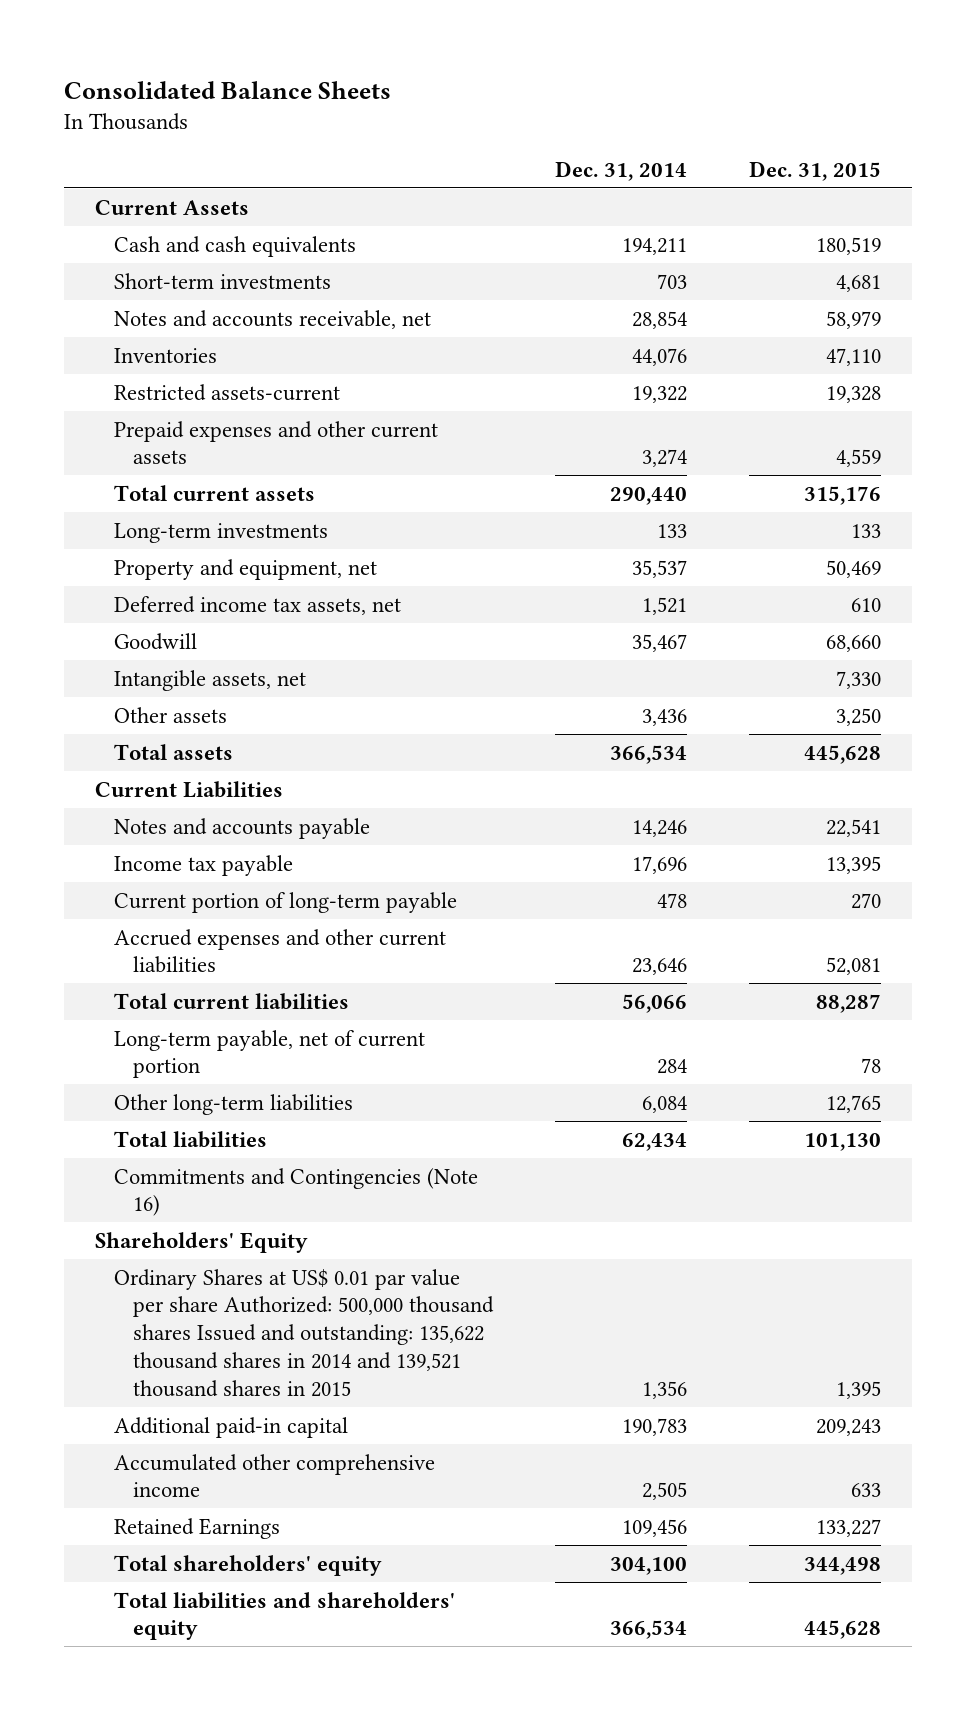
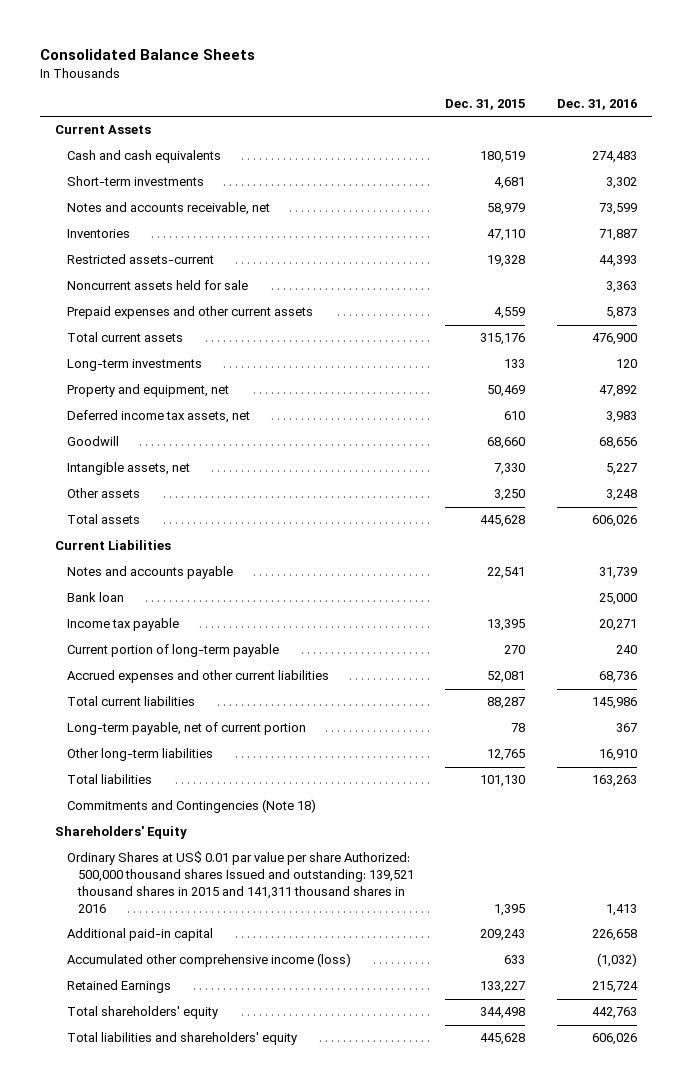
- | Dec. 31, 2014 | Dec. 31, 2015
+ | Dec. 31, 2015 | Dec. 31, 2016
+ Noncurrent assets held for sale | | 3,363
+ Bank loan | | 25,000
- Commitments and Contingencies (Note 16)
+ Commitments and Contingencies (Note 18)
- Ordinary Shares at US$ 0.01 par value per share Authorized: 500,000 thousand shares Issued and outstanding: 135,622 thousand shares in 2014 and 139,521 thousand shares in 2015 | 1,356 | 1,395
+ Ordinary Shares at US$ 0.01 par value per share Authorized: 500,000 thousand shares Issued and outstanding: 139,521 thousand shares in 2015 and 141,311 thousand shares in 2016 | 1,395 | 1,413
- Accumulated other comprehensive income | 2,505 | 633
+ Accumulated other comprehensive income (loss) | 633 | (1,032)

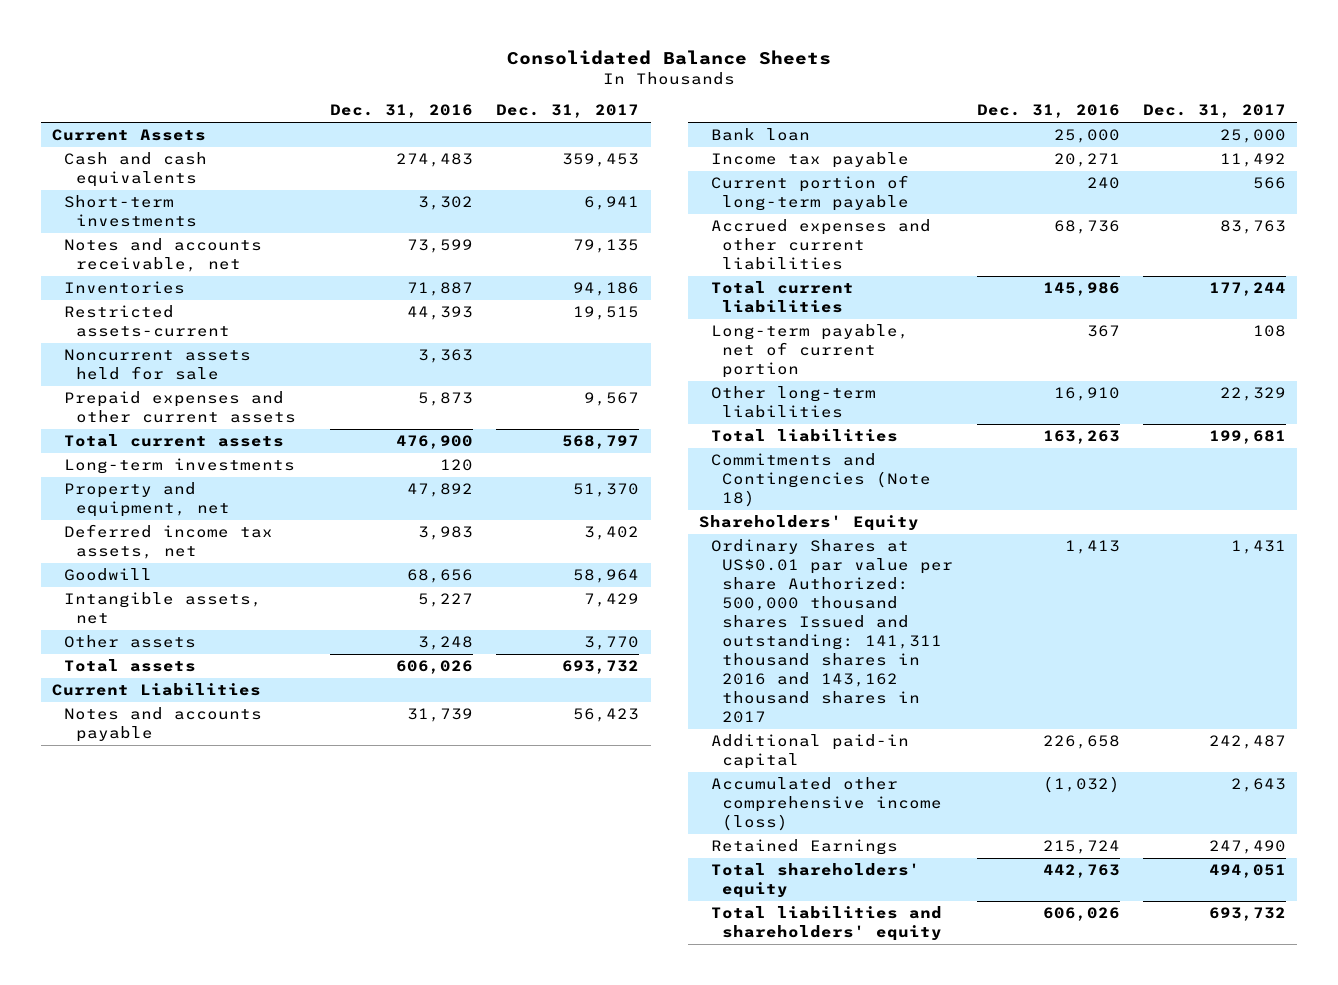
- | Dec. 31, 2015 | Dec. 31, 2016
+ | Dec. 31, 2016 | Dec. 31, 2017
- Ordinary Shares at US$ 0.01 par value per share Authorized: 500,000 thousand shares Issued and outstanding: 139,521 thousand shares in 2015 and 141,311 thousand shares in 2016 | 1,395 | 1,413
+ Ordinary Shares at US$0.01 par value per share Authorized: 500,000 thousand shares Issued and outstanding: 141,311 thousand shares in 2016 and 143,162 thousand shares in 2017 | 1,413 | 1,431

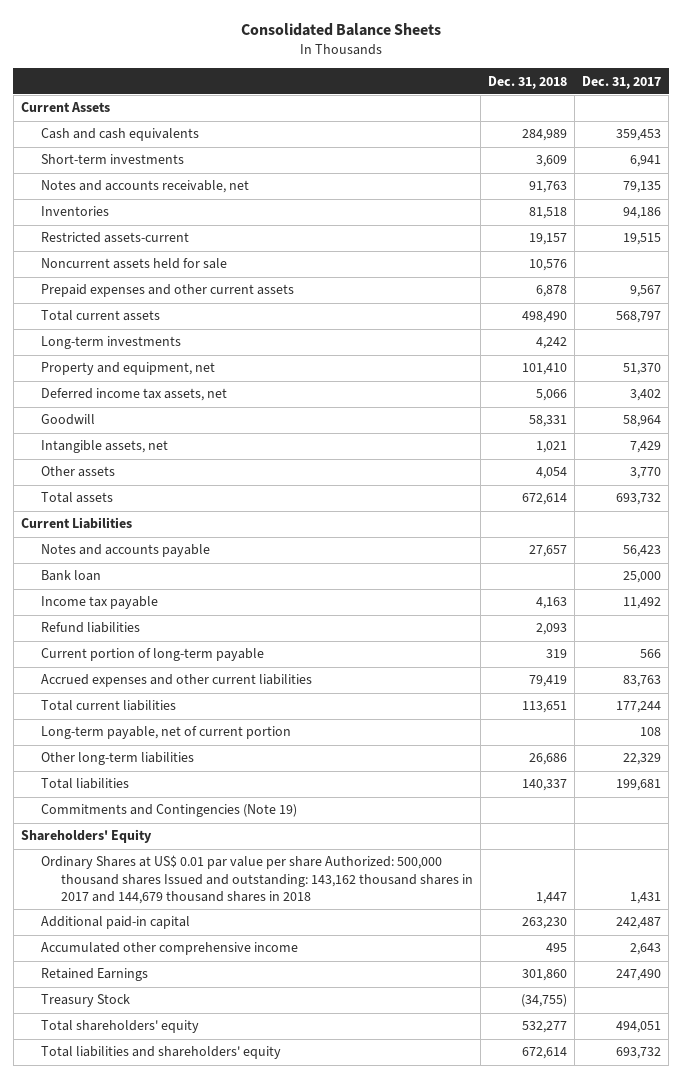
- | Dec. 31, 2016 | Dec. 31, 2017
+ | Dec. 31, 2018 | Dec. 31, 2017
+ Refund liabilities | 2,093 |
- Commitments and Contingencies (Note 18)
+ Commitments and Contingencies (Note 19)
- Ordinary Shares at US$0.01 par value per share Authorized: 500,000 thousand shares Issued and outstanding: 141,311 thousand shares in 2016 and 143,162 thousand shares in 2017 | 1,413 | 1,431
+ Ordinary Shares at US$ 0.01 par value per share Authorized: 500,000 thousand shares Issued and outstanding: 143,162 thousand shares in 2017 and 144,679 thousand shares in 2018 | 1,447 | 1,431
- Accumulated other comprehensive income (loss) | (1,032) | 2,643
+ Accumulated other comprehensive income | 495 | 2,643
+ Treasury Stock | (34,755) |

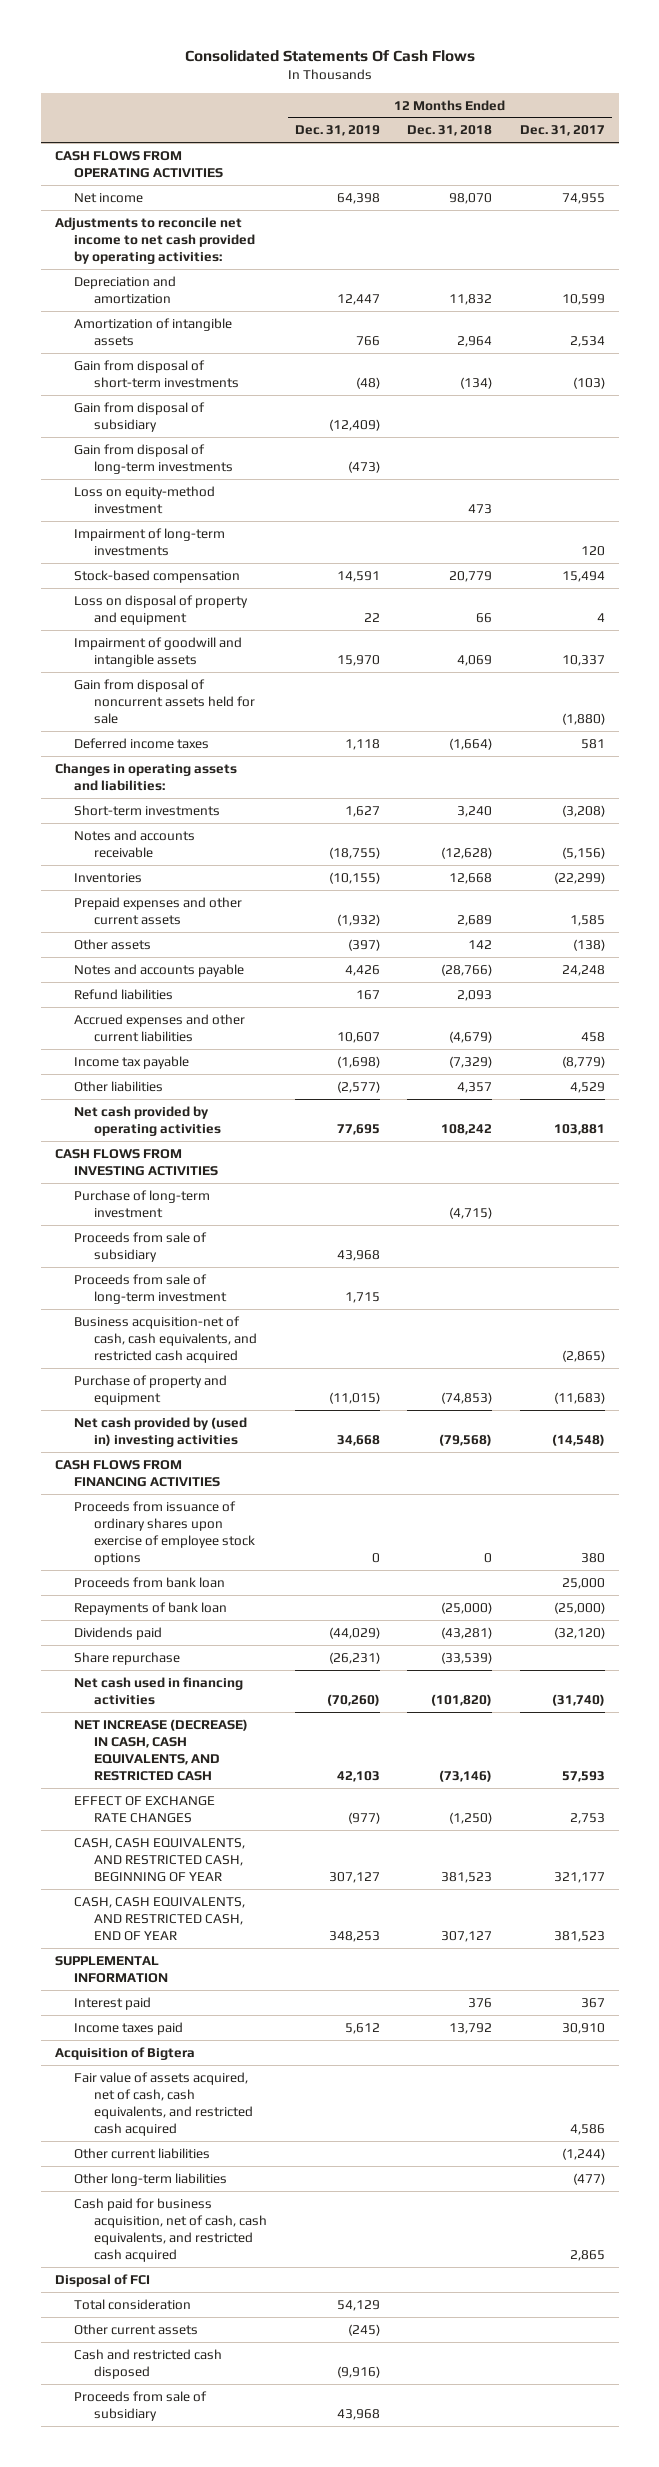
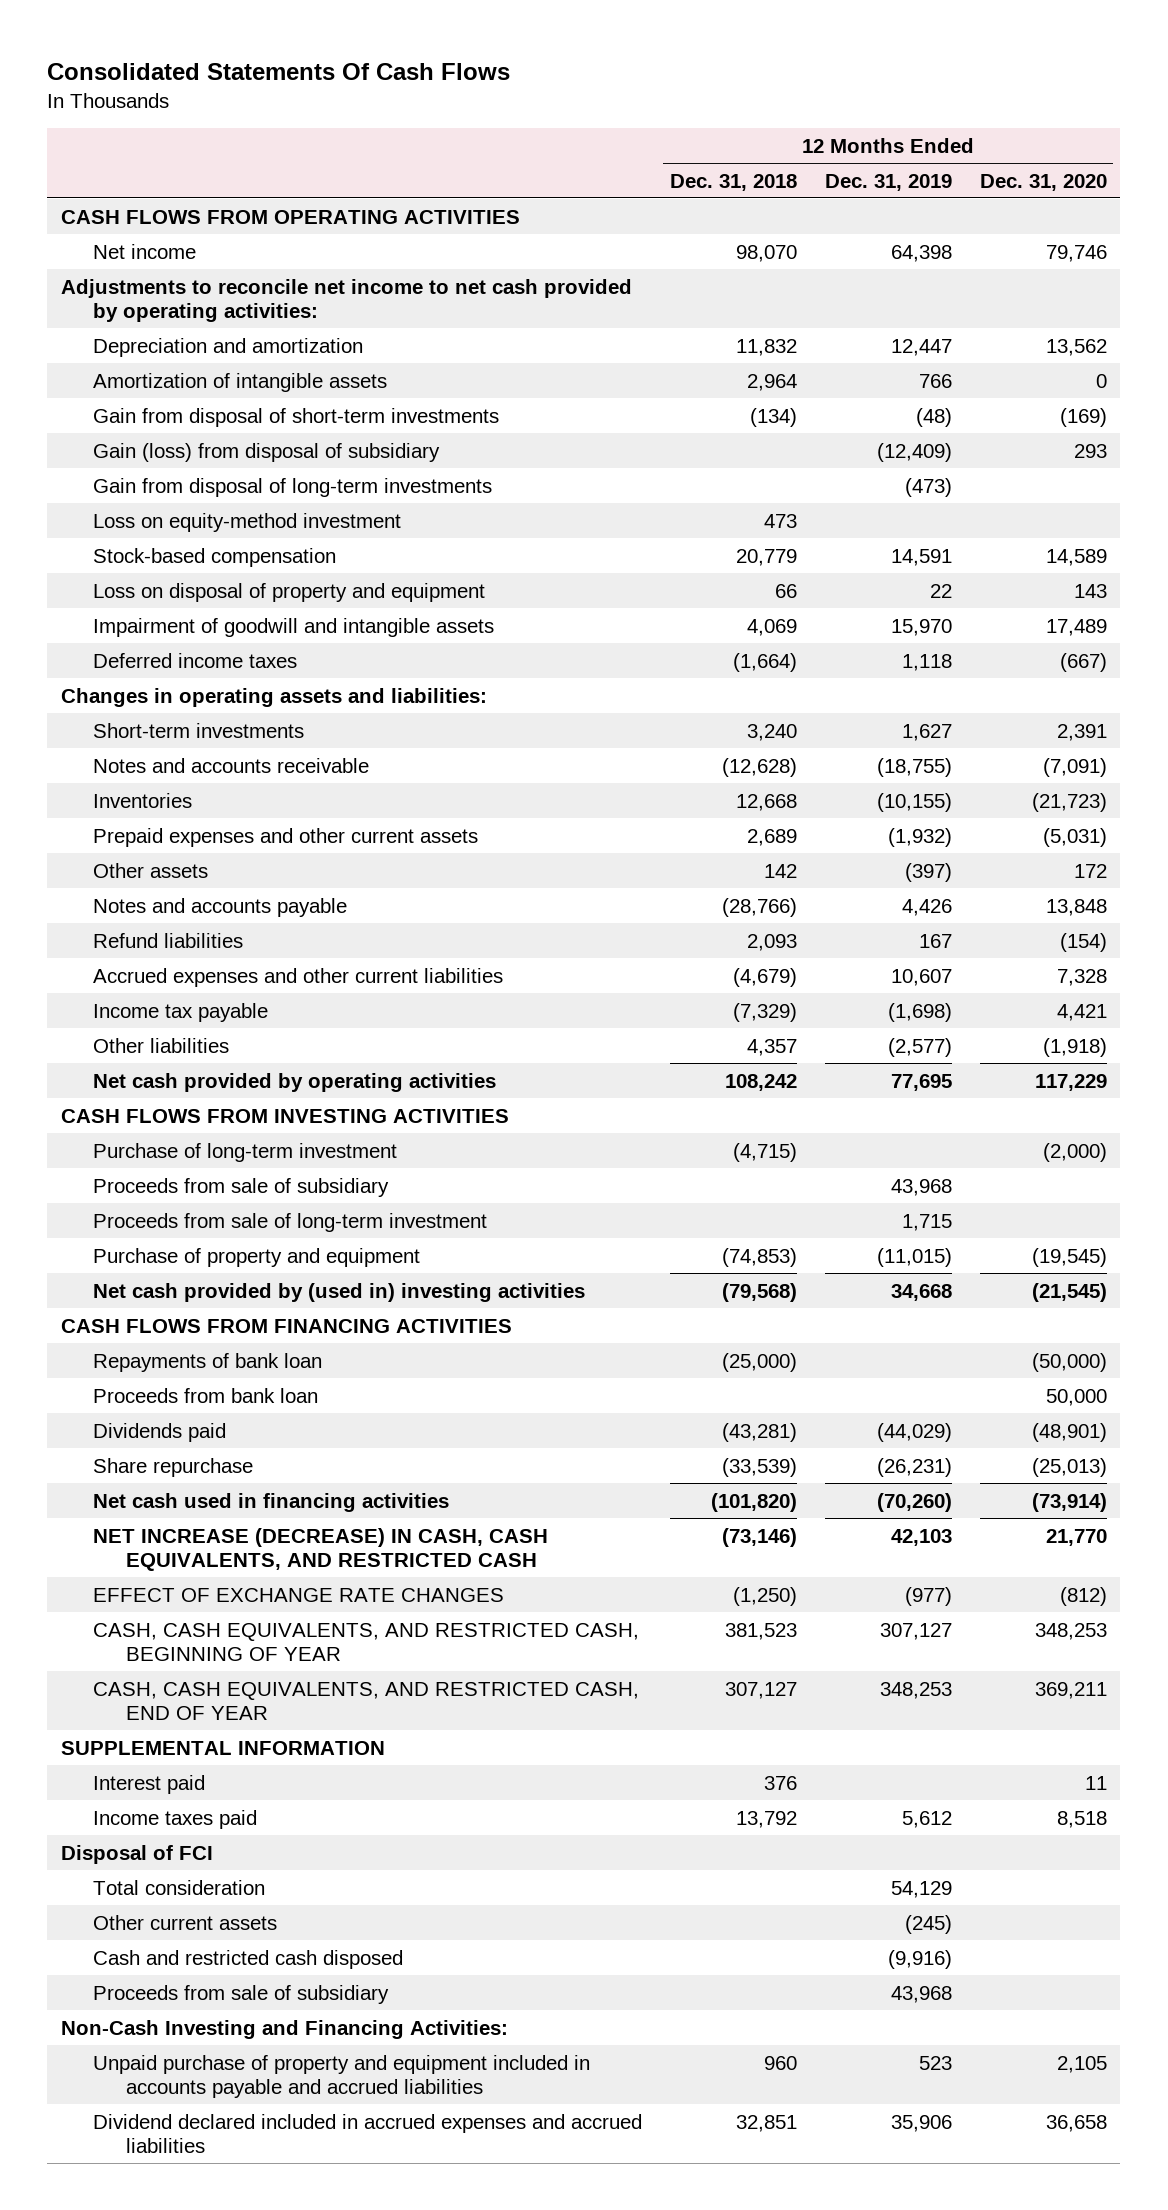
- | 12 Months Ended Dec. 31, 2019 | 12 Months Ended Dec. 31, 2018 | 12 Months Ended Dec. 31, 2017
+ | 12 Months Ended Dec. 31, 2018 | 12 Months Ended Dec. 31, 2019 | 12 Months Ended Dec. 31, 2020
- Gain from disposal of subsidiary | (12,409) | |
+ Gain (loss) from disposal of subsidiary | | (12,409) | 293
- Impairment of long-term investments | | | 120
- Gain from disposal of noncurrent assets held for sale | | | (1,880)
- Business acquisition-net of cash, cash equivalents, and restricted cash acquired | | | (2,865)
- Proceeds from issuance of ordinary shares upon exercise of employee stock options | 0 | 0 | 380
moved down: Proceeds from bank loan | | | 50,000
- Acquisition of Bigtera
- Fair value of assets acquired, net of cash, cash equivalents, and restricted cash acquired | | | 4,586
- Other current liabilities | | | (1,244)
- Other long-term liabilities | | | (477)
- Cash paid for business acquisition, net of cash, cash equivalents, and restricted cash acquired | | | 2,865
+ Non-Cash Investing and Financing Activities:
+ Unpaid purchase of property and equipment included in accounts payable and accrued liabilities | 960 | 523 | 2,105
+ Dividend declared included in accrued expenses and accrued liabilities | 32,851 | 35,906 | 36,658

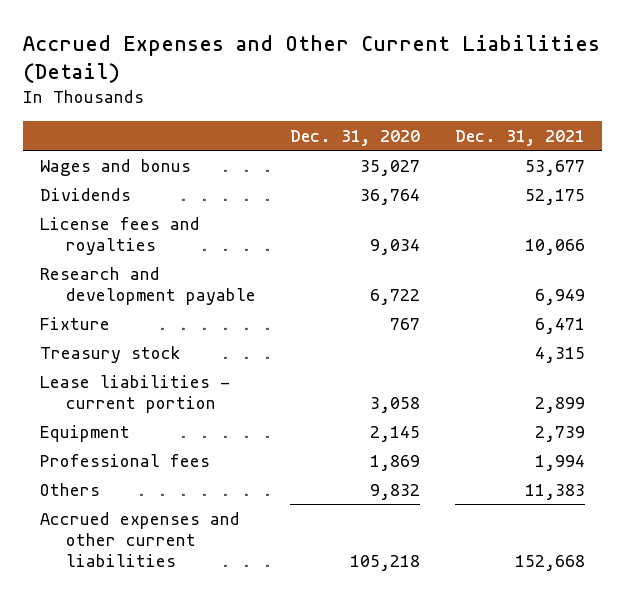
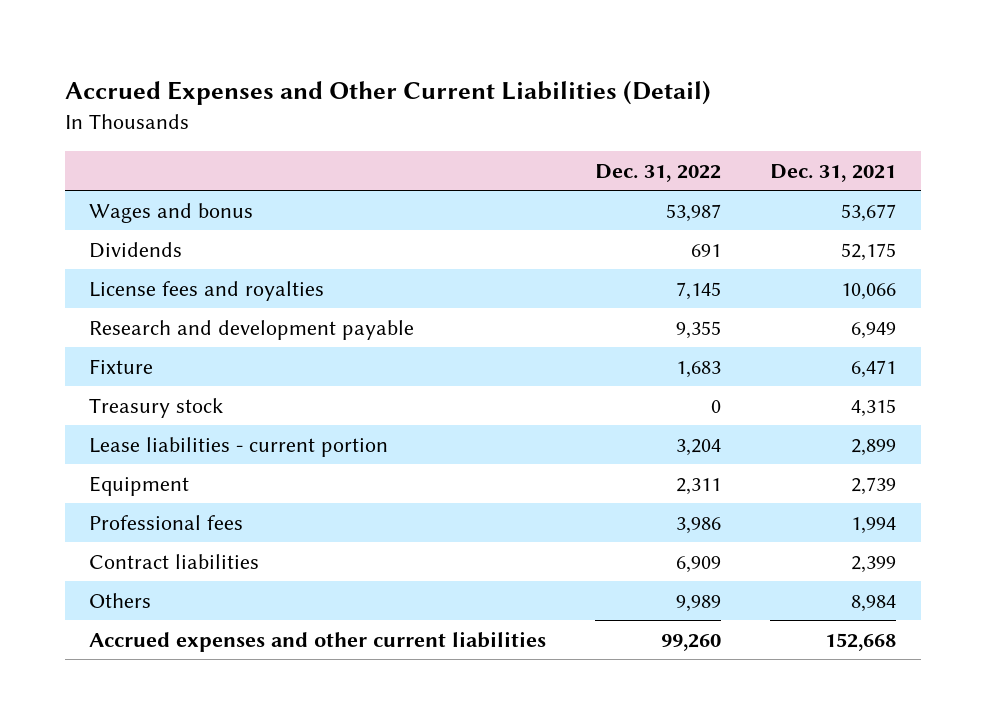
- | Dec. 31, 2020 | Dec. 31, 2021
+ | Dec. 31, 2022 | Dec. 31, 2021
- Others | 9,832 | 11,383
+ Contract liabilities | 6,909 | 2,399
+ Others | 9,989 | 8,984

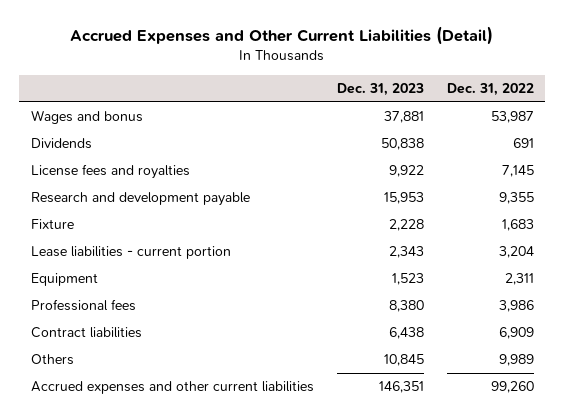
- | Dec. 31, 2022 | Dec. 31, 2021
+ | Dec. 31, 2023 | Dec. 31, 2022
- Treasury stock | 0 | 4,315

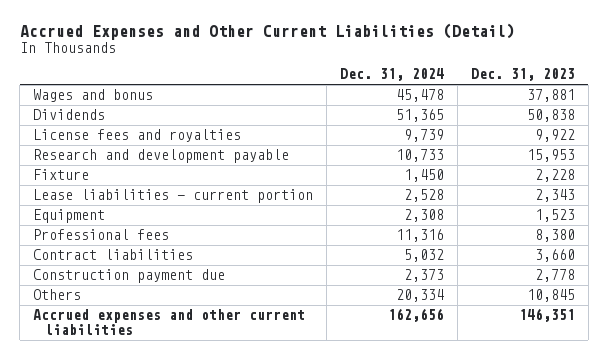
- | Dec. 31, 2023 | Dec. 31, 2022
+ | Dec. 31, 2024 | Dec. 31, 2023
- Contract liabilities | 6,438 | 6,909
+ Contract liabilities | 5,032 | 3,660
+ Construction payment due | 2,373 | 2,778

